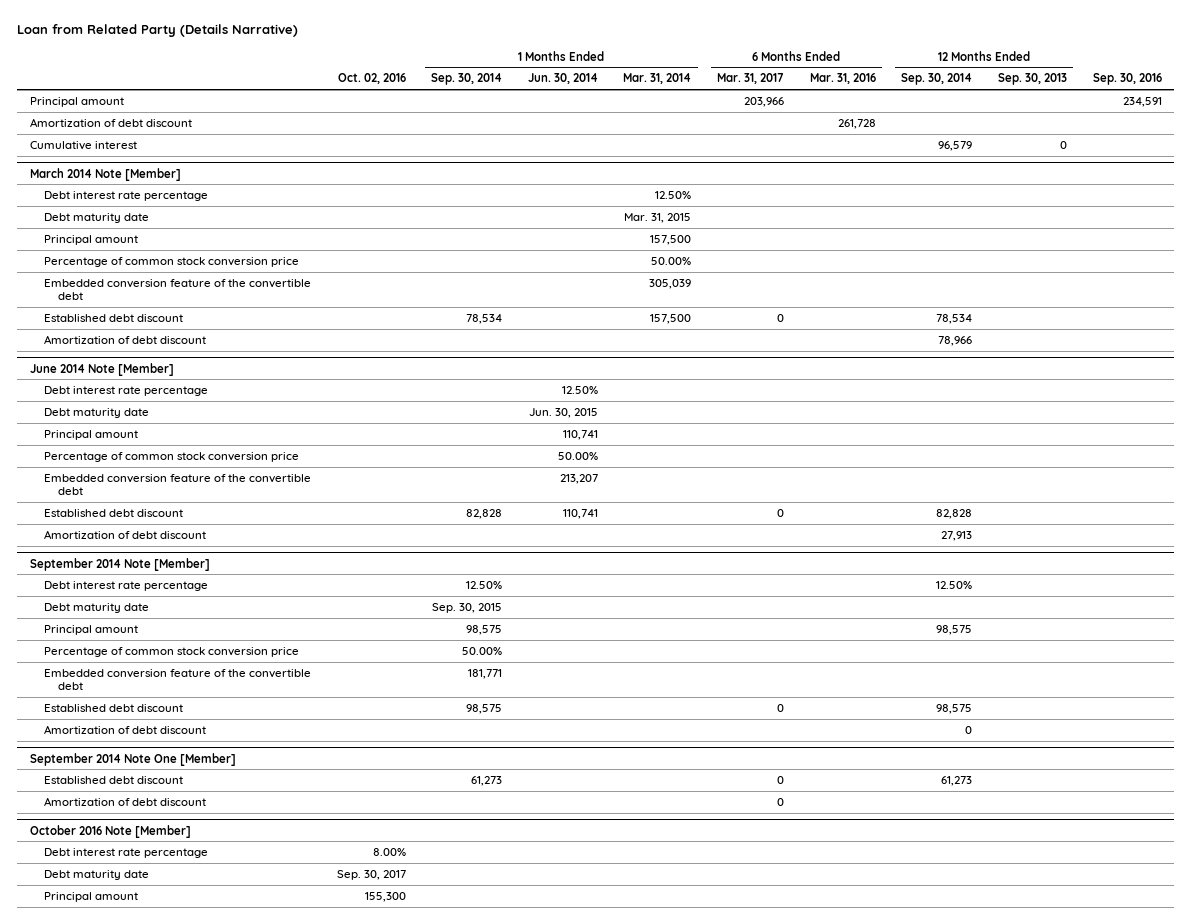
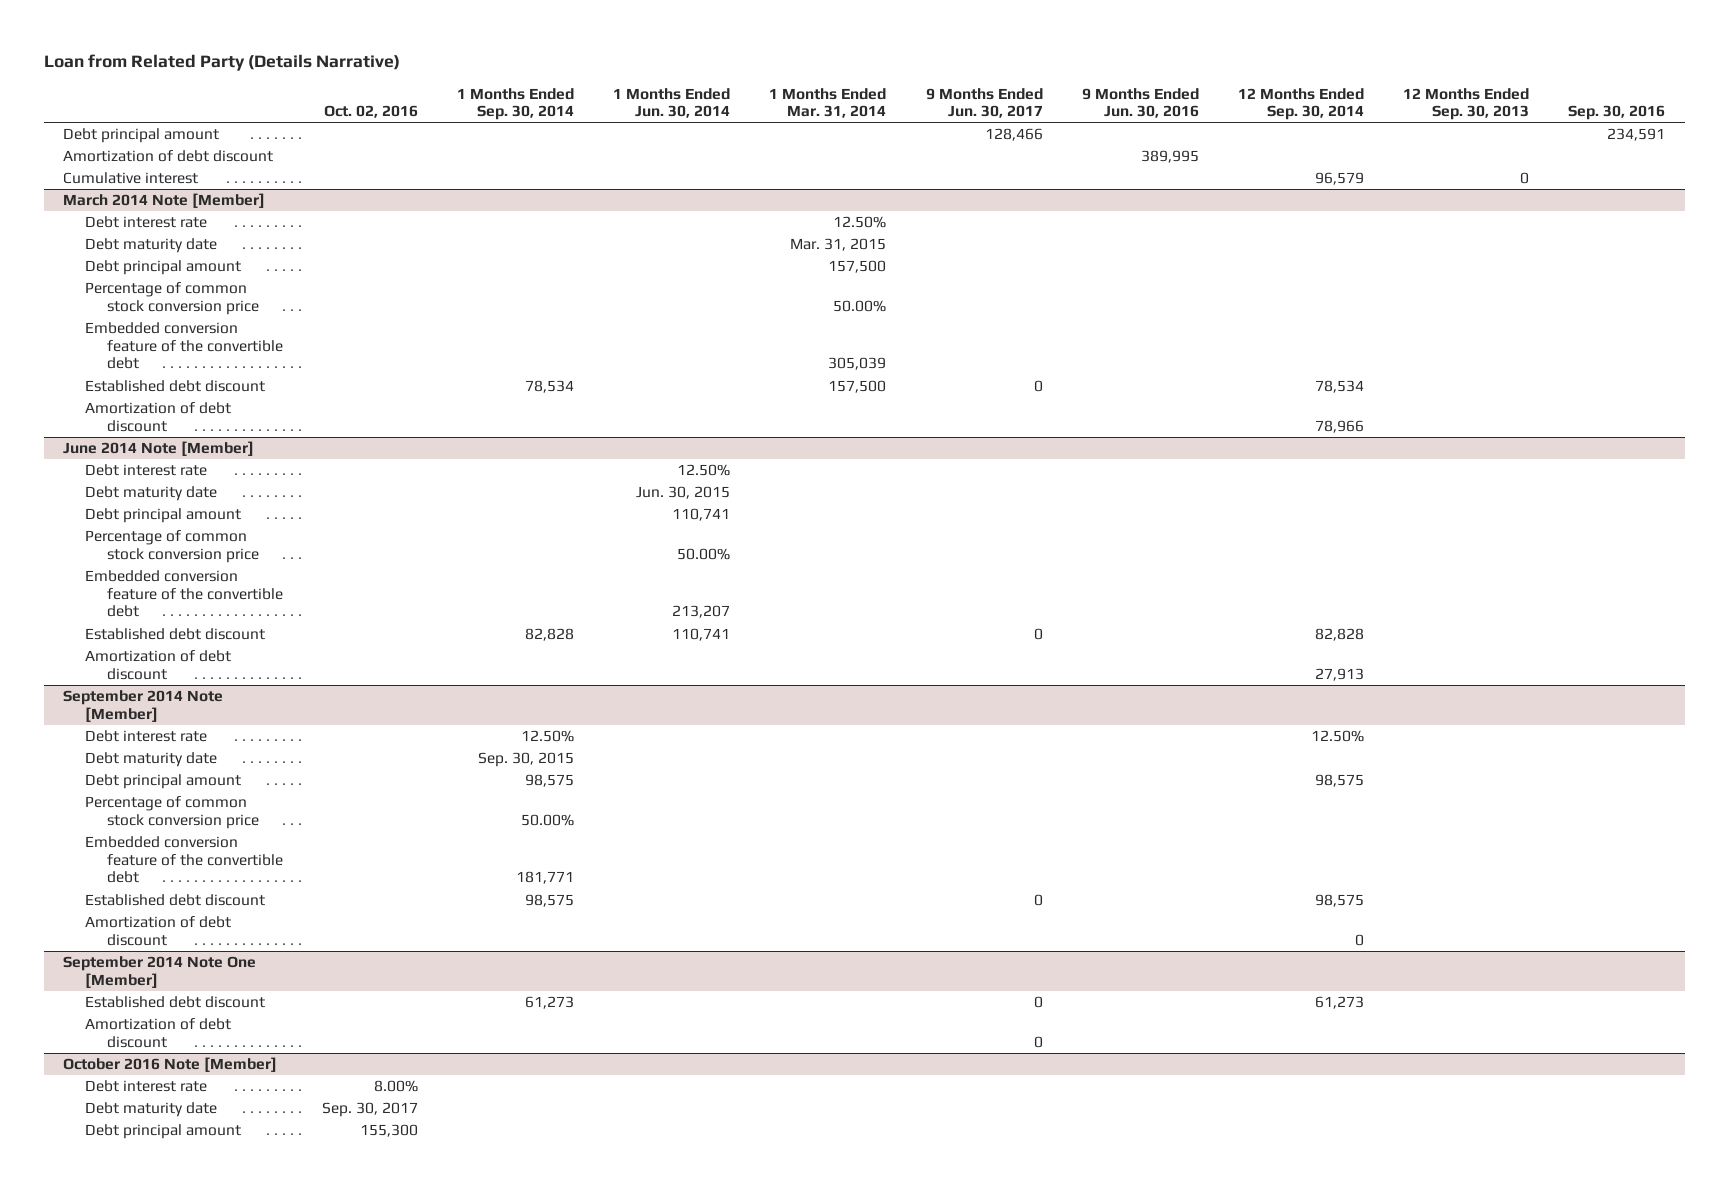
- | Oct. 02, 2016 | 1 Months Ended Sep. 30, 2014 | 1 Months Ended Jun. 30, 2014 | 1 Months Ended Mar. 31, 2014 | 6 Months Ended Mar. 31, 2017 | 6 Months Ended Mar. 31, 2016 | 12 Months Ended Sep. 30, 2014 | 12 Months Ended Sep. 30, 2013 | Sep. 30, 2016
+ | Oct. 02, 2016 | 1 Months Ended Sep. 30, 2014 | 1 Months Ended Jun. 30, 2014 | 1 Months Ended Mar. 31, 2014 | 9 Months Ended Jun. 30, 2017 | 9 Months Ended Jun. 30, 2016 | 12 Months Ended Sep. 30, 2014 | 12 Months Ended Sep. 30, 2013 | Sep. 30, 2016
- Principal amount | | | | | 203,966 | | | | 234,591
+ Debt principal amount | | | | | 128,466 | | | | 234,591
@ March 2014 Note [Member]
- Debt interest rate percentage | | | | 12.50% | | | | |
+ Debt interest rate | | | | 12.50% | | | | |
- Principal amount | | | | 157,500 | | | | |
+ Debt principal amount | | | | 157,500 | | | | |
@ June 2014 Note [Member]
- Debt interest rate percentage | | | 12.50% | | | | | |
+ Debt interest rate | | | 12.50% | | | | | |
- Principal amount | | | 110,741 | | | | | |
+ Debt principal amount | | | 110,741 | | | | | |
@ September 2014 Note [Member]
- Debt interest rate percentage | | 12.50% | | | | | 12.50% | |
+ Debt interest rate | | 12.50% | | | | | 12.50% | |
- Principal amount | | 98,575 | | | | | 98,575 | |
+ Debt principal amount | | 98,575 | | | | | 98,575 | |
@ October 2016 Note [Member]
- Debt interest rate percentage | 8.00% | | | | | | | |
+ Debt interest rate | 8.00% | | | | | | | |
- Principal amount | 155,300 | | | | | | | |
+ Debt principal amount | 155,300 | | | | | | | |

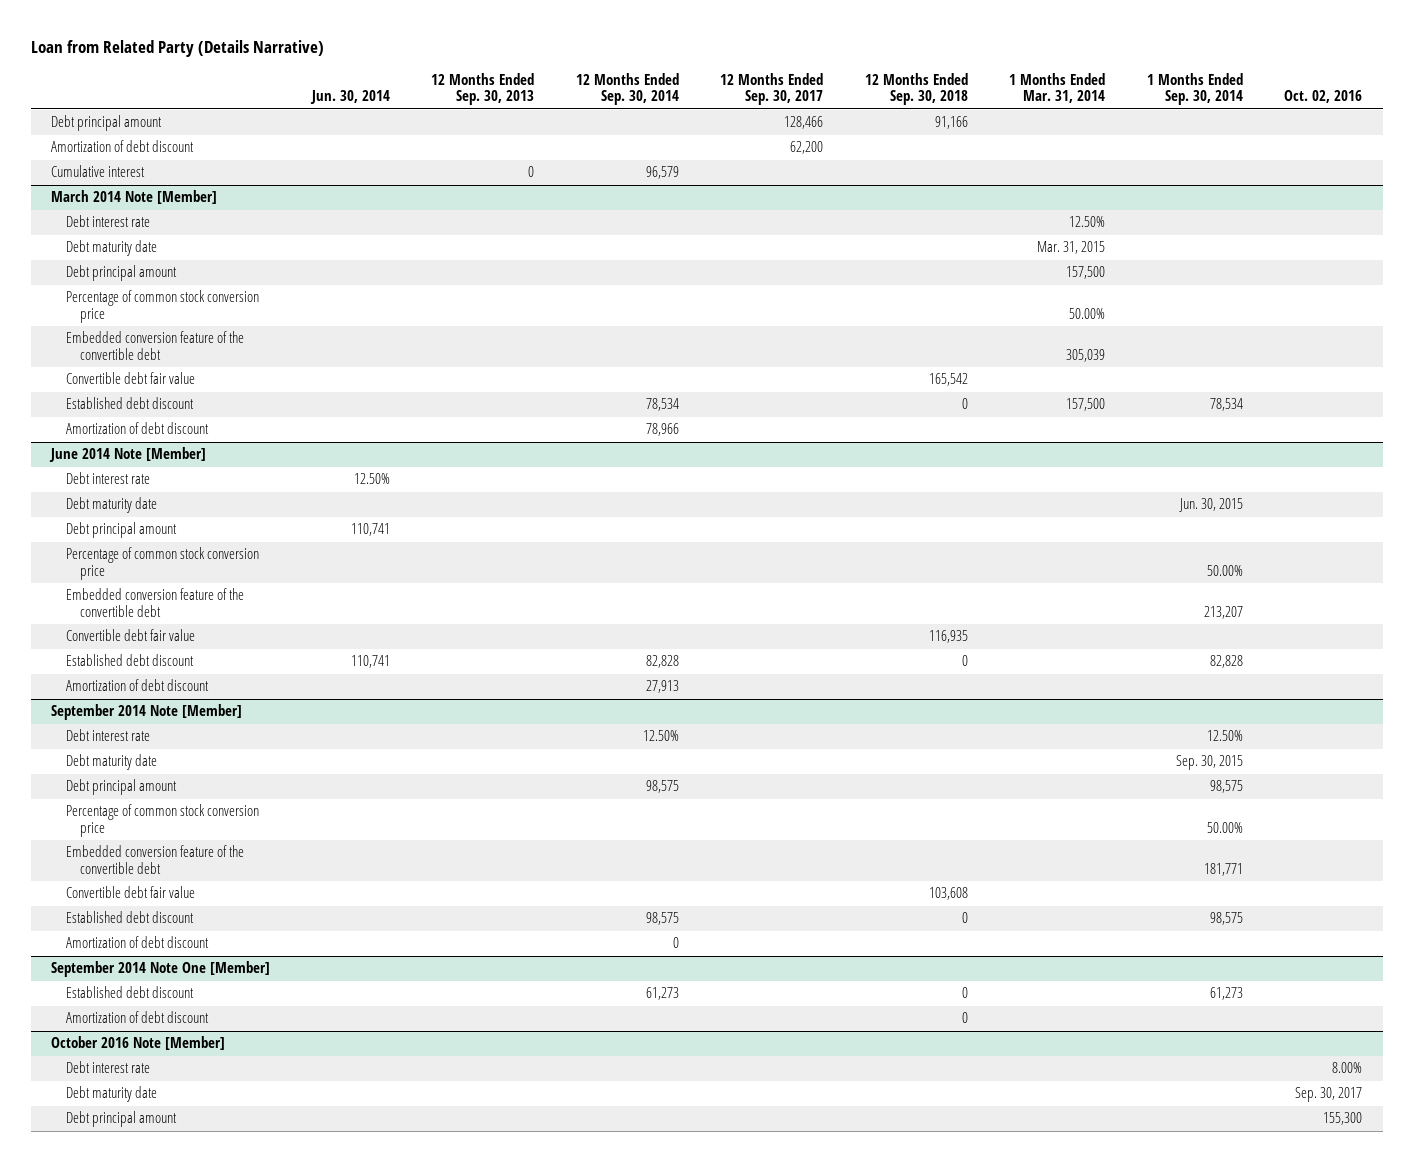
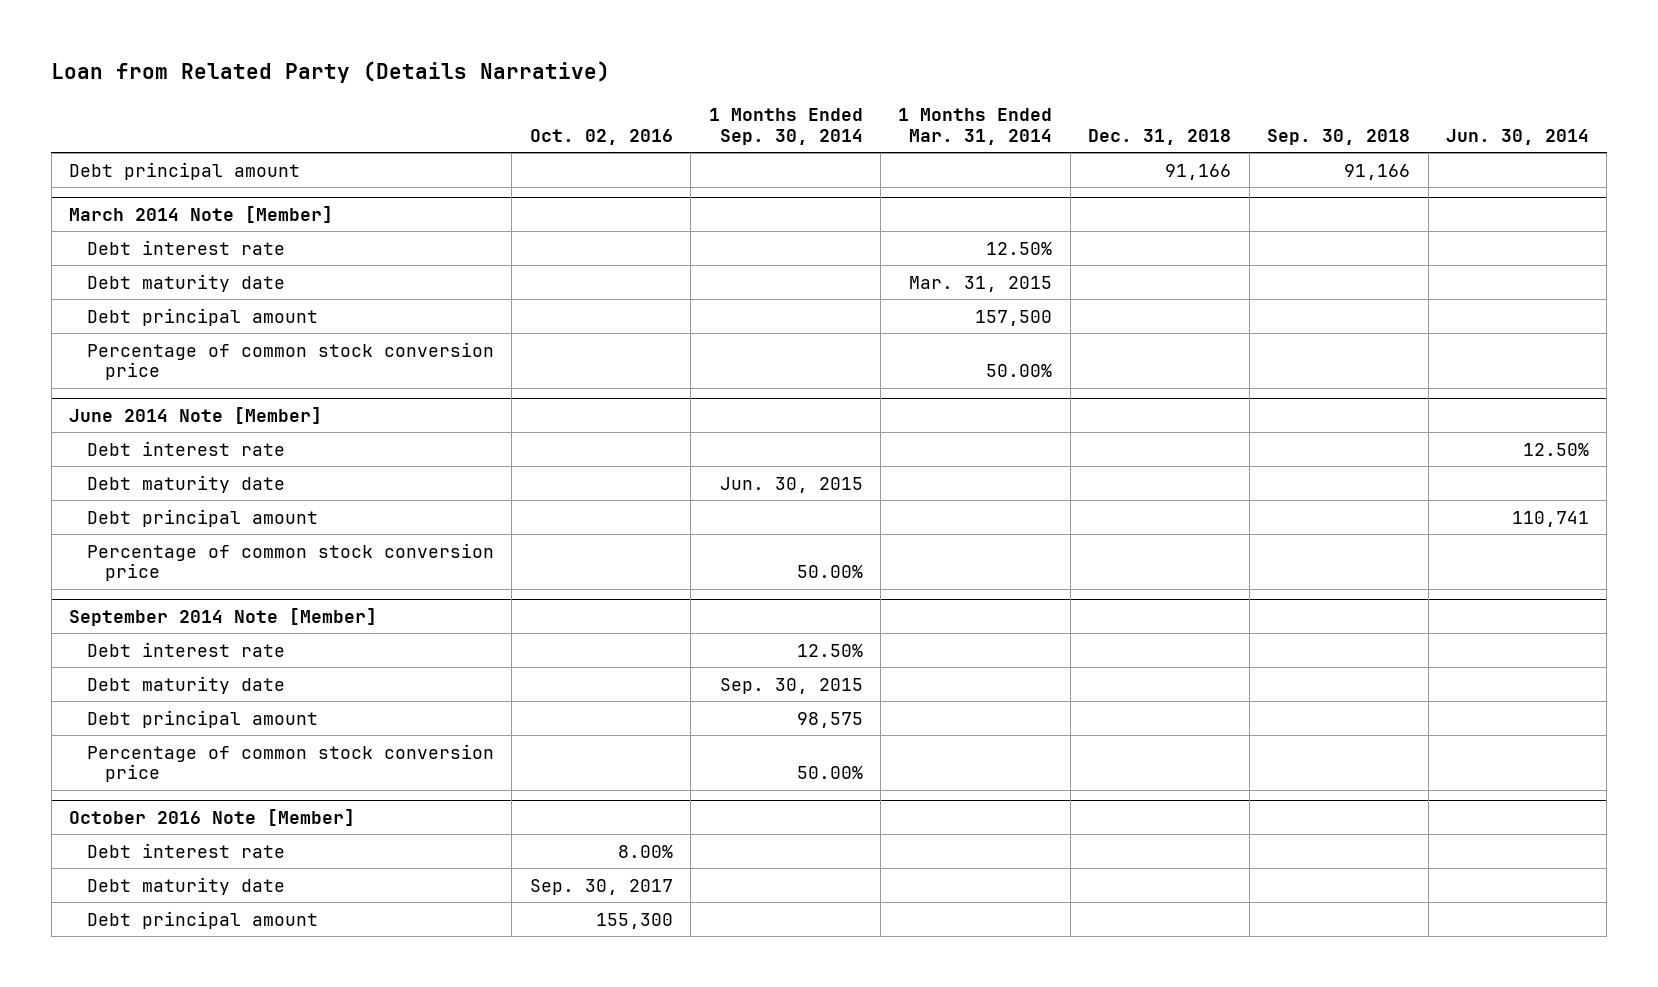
- | Jun. 30, 2014 | 12 Months Ended Sep. 30, 2013 | 12 Months Ended Sep. 30, 2014 | 12 Months Ended Sep. 30, 2017 | 12 Months Ended Sep. 30, 2018 | 1 Months Ended Mar. 31, 2014 | 1 Months Ended Sep. 30, 2014 | Oct. 02, 2016
+ | Oct. 02, 2016 | 1 Months Ended Sep. 30, 2014 | 1 Months Ended Mar. 31, 2014 | Dec. 31, 2018 | Sep. 30, 2018 | Jun. 30, 2014
- Amortization of debt discount | | | | 62,200 | | | |
- Cumulative interest | | 0 | 96,579 | | | | |
@ March 2014 Note [Member]
- Embedded conversion feature of the convertible debt | | | | | | 305,039 | |
- Convertible debt fair value | | | | | 165,542 | | |
- Established debt discount | | | 78,534 | | 0 | 157,500 | 78,534 |
- Amortization of debt discount | | | 78,966 | | | | |
@ June 2014 Note [Member]
- Embedded conversion feature of the convertible debt | | | | | | | 213,207 |
- Convertible debt fair value | | | | | 116,935 | | |
- Established debt discount | 110,741 | | 82,828 | | 0 | | 82,828 |
- Amortization of debt discount | | | 27,913 | | | | |
@ September 2014 Note [Member]
- Embedded conversion feature of the convertible debt | | | | | | | 181,771 |
- Convertible debt fair value | | | | | 103,608 | | |
- Established debt discount | | | 98,575 | | 0 | | 98,575 |
- Amortization of debt discount | | | 0 | | | | |
- September 2014 Note One [Member]
- Established debt discount | | | 61,273 | | 0 | | 61,273 |
- Amortization of debt discount | | | | | 0 | | |

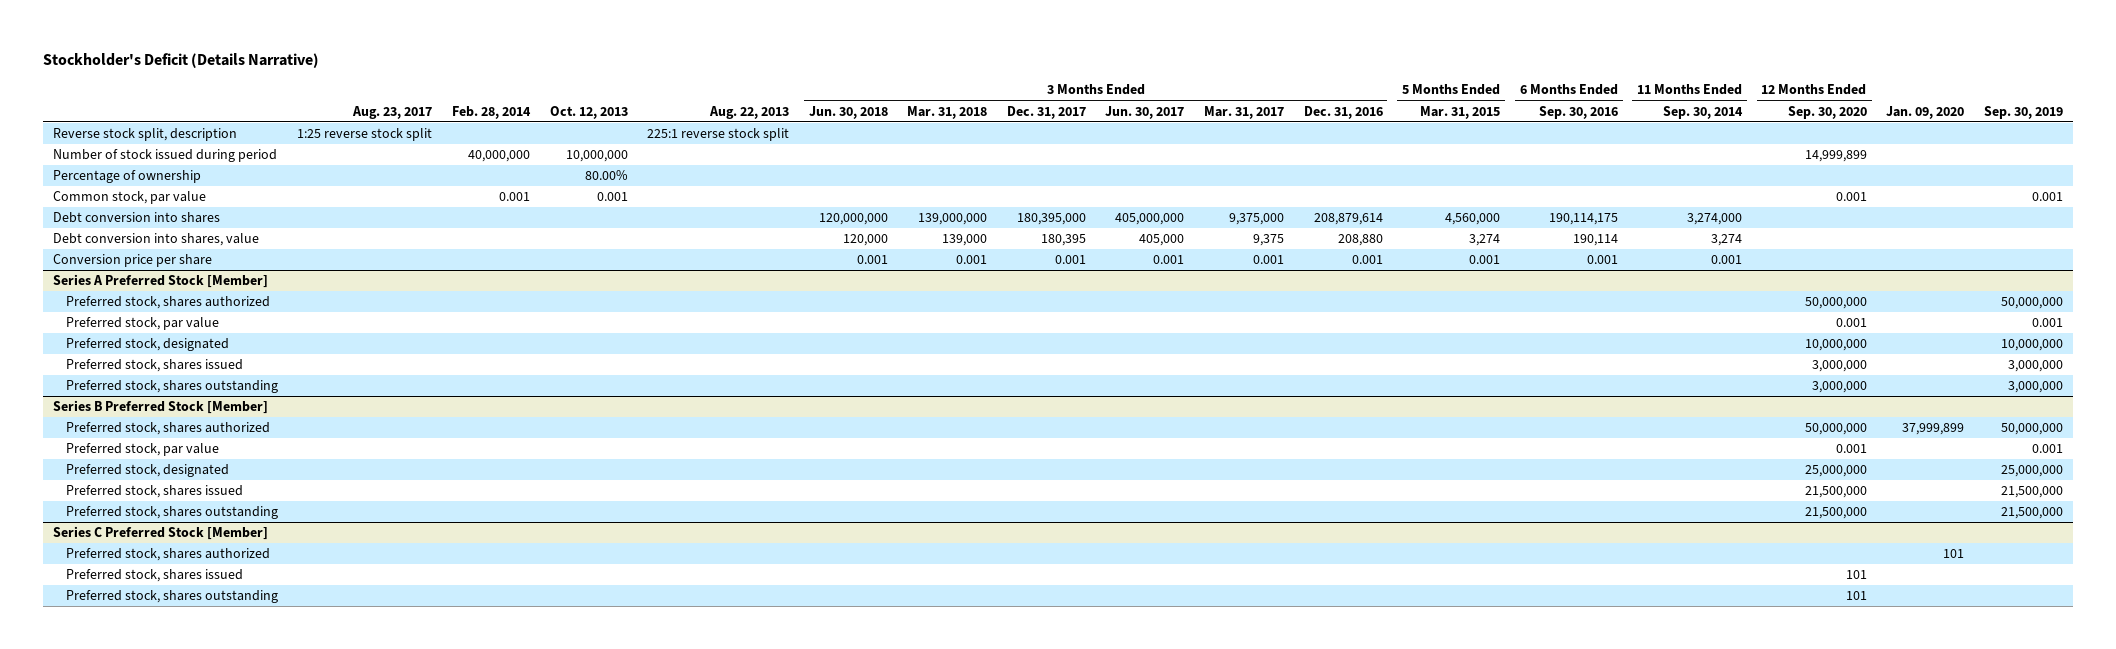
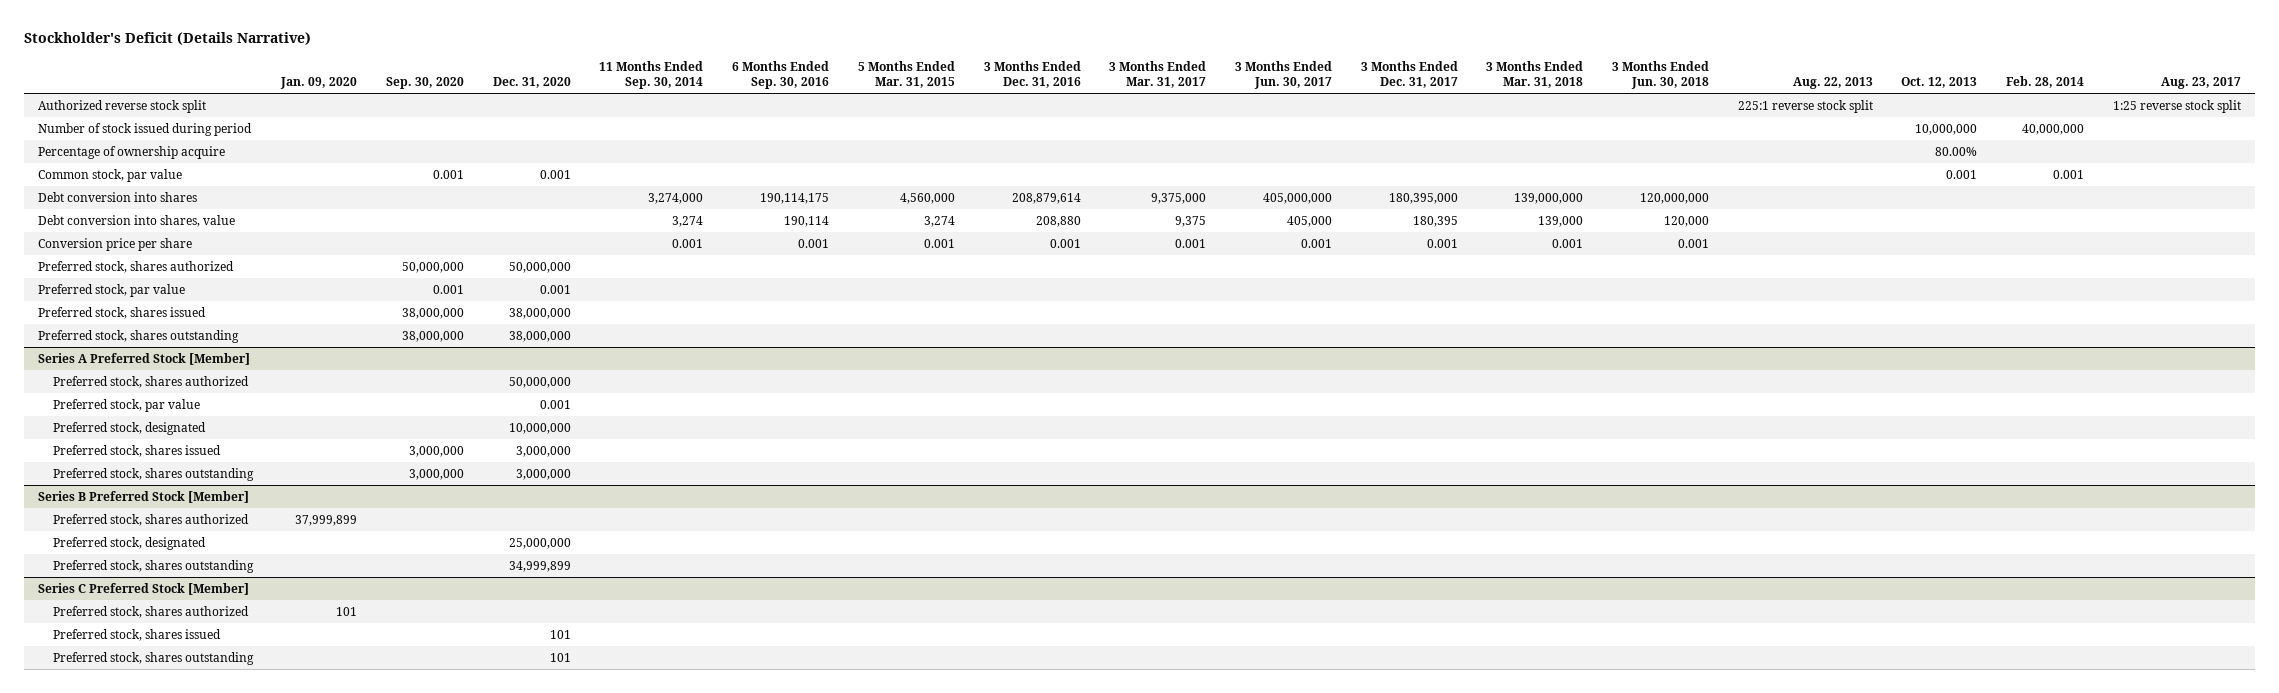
- | Aug. 23, 2017 | Feb. 28, 2014 | Oct. 12, 2013 | Aug. 22, 2013 | 3 Months Ended Jun. 30, 2018 | 3 Months Ended Mar. 31, 2018 | 3 Months Ended Dec. 31, 2017 | 3 Months Ended Jun. 30, 2017 | 3 Months Ended Mar. 31, 2017 | 3 Months Ended Dec. 31, 2016 | 5 Months Ended Mar. 31, 2015 | 6 Months Ended Sep. 30, 2016 | 11 Months Ended Sep. 30, 2014 | 12 Months Ended Sep. 30, 2020 | Jan. 09, 2020 | Sep. 30, 2019
+ | Jan. 09, 2020 | Sep. 30, 2020 | Dec. 31, 2020 | 11 Months Ended Sep. 30, 2014 | 6 Months Ended Sep. 30, 2016 | 5 Months Ended Mar. 31, 2015 | 3 Months Ended Dec. 31, 2016 | 3 Months Ended Mar. 31, 2017 | 3 Months Ended Jun. 30, 2017 | 3 Months Ended Dec. 31, 2017 | 3 Months Ended Mar. 31, 2018 | 3 Months Ended Jun. 30, 2018 | Aug. 22, 2013 | Oct. 12, 2013 | Feb. 28, 2014 | Aug. 23, 2017
- Reverse stock split, description | 1:25 reverse stock split | | | 225:1 reverse stock split | | | | | | | | | | | |
+ Authorized reverse stock split | | | | | | | | | | | | | 225:1 reverse stock split | | | 1:25 reverse stock split
- Percentage of ownership | | | 80.00% | | | | | | | | | | | | |
+ Percentage of ownership acquire | | | | | | | | | | | | | | 80.00% | |
+ Preferred stock, shares authorized | | 50,000,000 | 50,000,000 | | | | | | | | | | | | |
+ Preferred stock, par value | | 0.001 | 0.001 | | | | | | | | | | | | |
+ Preferred stock, shares issued | | 38,000,000 | 38,000,000 | | | | | | | | | | | | |
+ Preferred stock, shares outstanding | | 38,000,000 | 38,000,000 | | | | | | | | | | | | |
@ Series B Preferred Stock [Member]
- Preferred stock, par value | | | | | | | | | | | | | | 0.001 | | 0.001
- Preferred stock, shares issued | | | | | | | | | | | | | | 21,500,000 | | 21,500,000

